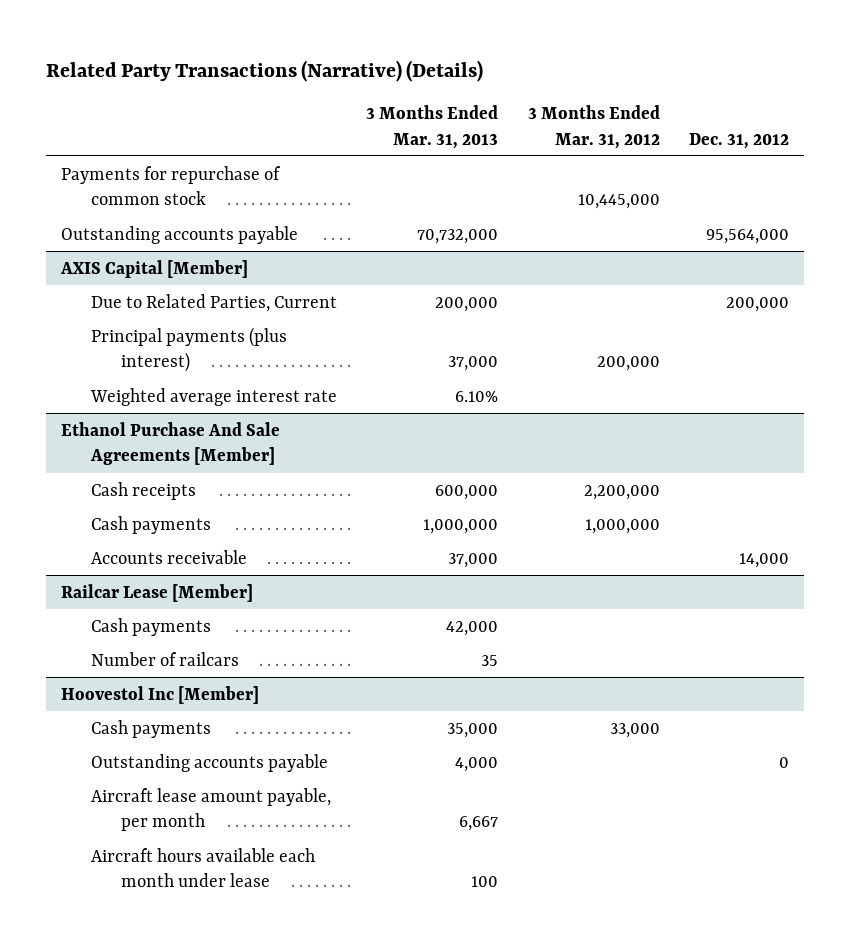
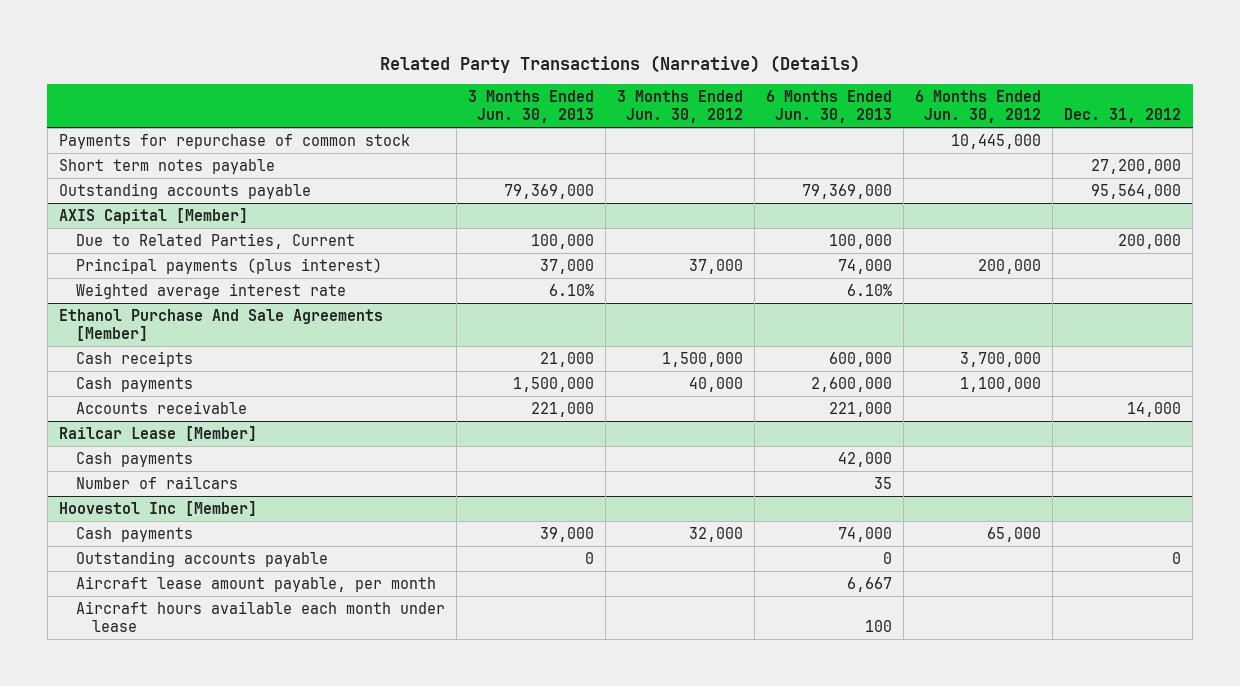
- | 3 Months Ended Mar. 31, 2013 | 3 Months Ended Mar. 31, 2012 | Dec. 31, 2012
+ | 3 Months Ended Jun. 30, 2013 | 3 Months Ended Jun. 30, 2012 | 6 Months Ended Jun. 30, 2013 | 6 Months Ended Jun. 30, 2012 | Dec. 31, 2012
+ Short term notes payable | | | | | 27,200,000

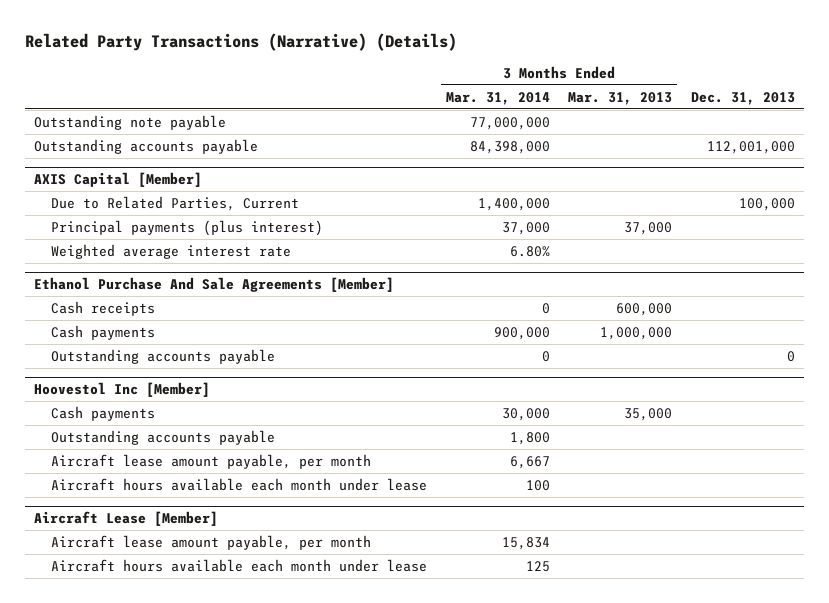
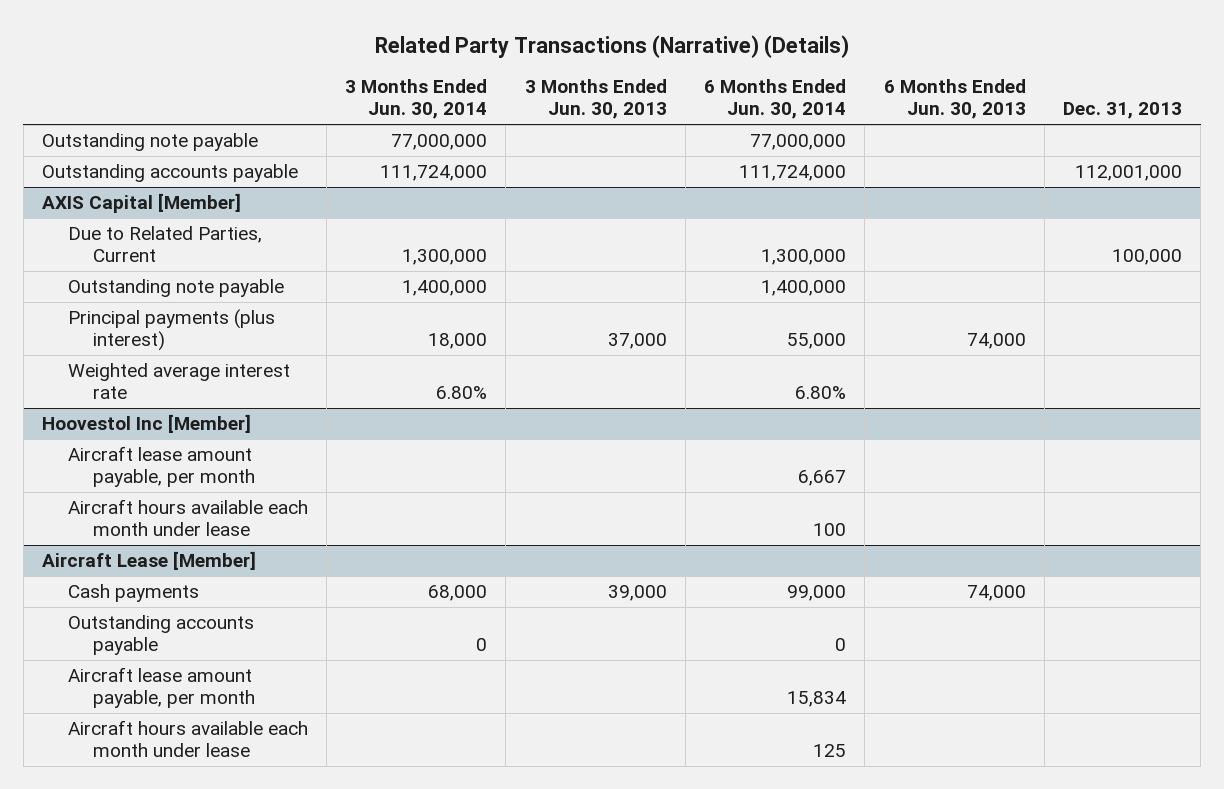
- | 3 Months Ended Mar. 31, 2014 | 3 Months Ended Mar. 31, 2013 | Dec. 31, 2013
+ | 3 Months Ended Jun. 30, 2014 | 3 Months Ended Jun. 30, 2013 | 6 Months Ended Jun. 30, 2014 | 6 Months Ended Jun. 30, 2013 | Dec. 31, 2013
@ AXIS Capital [Member]
+ Outstanding note payable | 1,400,000 | | 1,400,000 | |
- Ethanol Purchase And Sale Agreements [Member]
- Cash receipts | 0 | 600,000 |
- Cash payments | 900,000 | 1,000,000 |
- Outstanding accounts payable | 0 | | 0
@ Hoovestol Inc [Member]
- Cash payments | 30,000 | 35,000 |
- Outstanding accounts payable | 1,800 | |
@ Aircraft Lease [Member]
+ Cash payments | 68,000 | 39,000 | 99,000 | 74,000 |
+ Outstanding accounts payable | 0 | | 0 | |

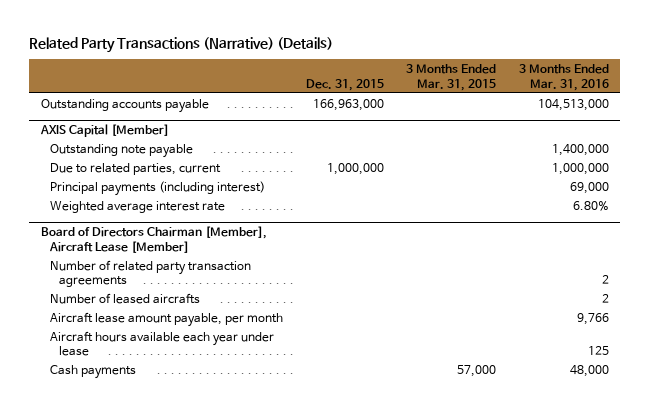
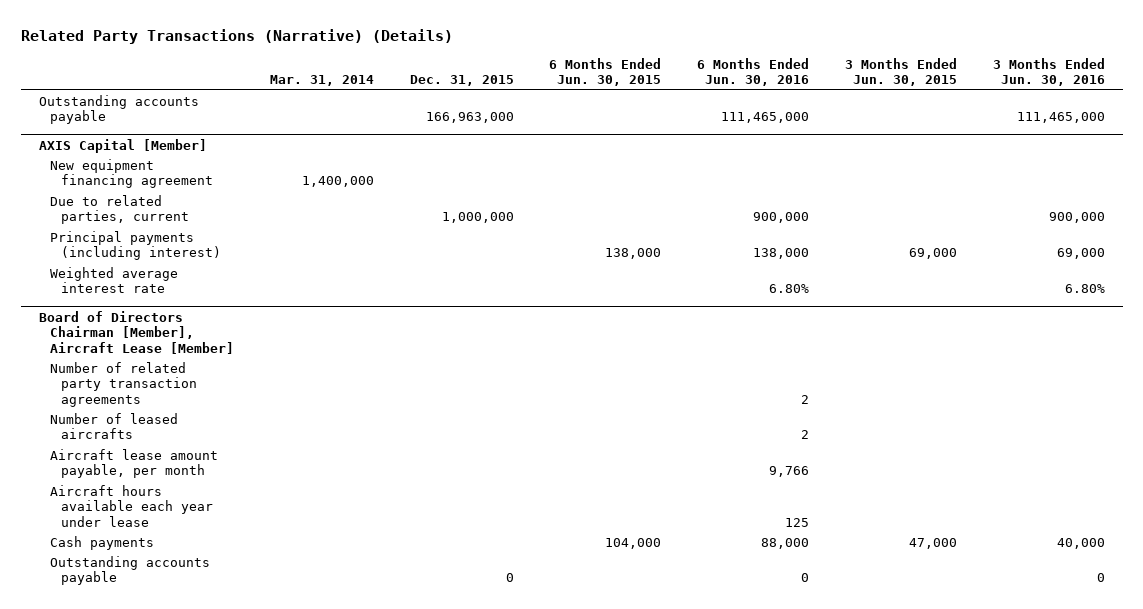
- | Dec. 31, 2015 | 3 Months Ended Mar. 31, 2015 | 3 Months Ended Mar. 31, 2016
+ | Mar. 31, 2014 | Dec. 31, 2015 | 6 Months Ended Jun. 30, 2015 | 6 Months Ended Jun. 30, 2016 | 3 Months Ended Jun. 30, 2015 | 3 Months Ended Jun. 30, 2016
@ AXIS Capital [Member]
- Outstanding note payable | | | 1,400,000
+ New equipment financing agreement | 1,400,000 | | | | |
@ Board of Directors Chairman [Member], Aircraft Lease [Member]
+ Outstanding accounts payable | | 0 | | 0 | | 0

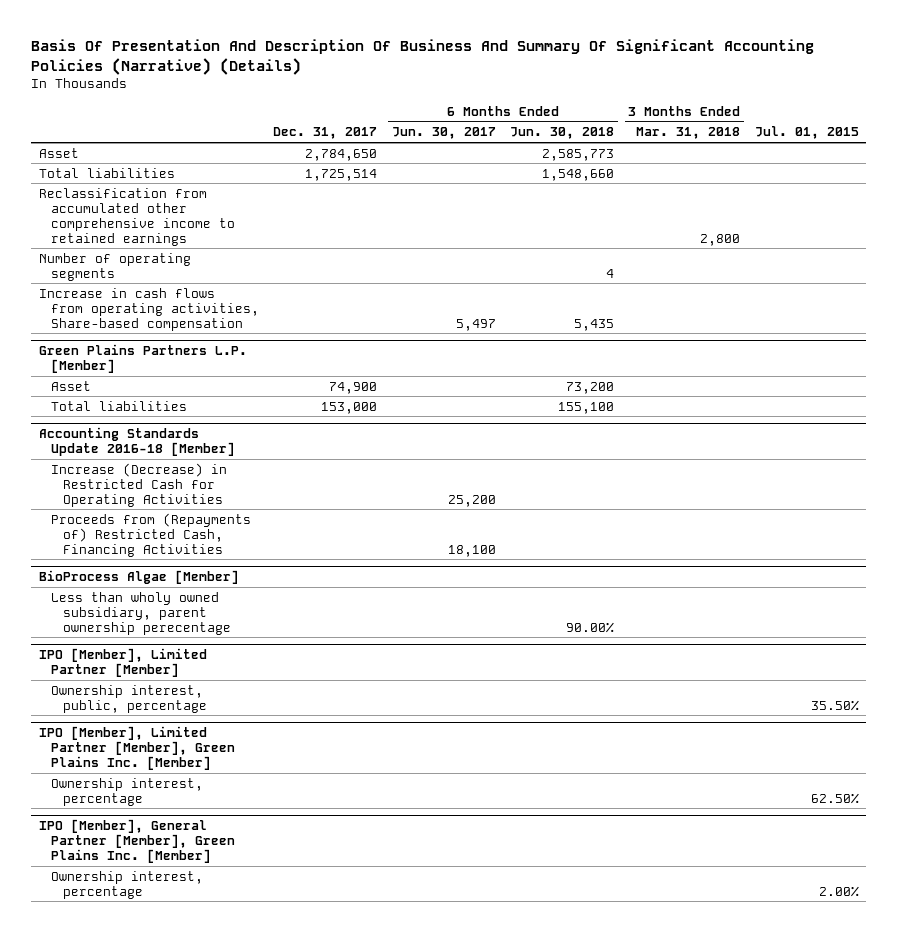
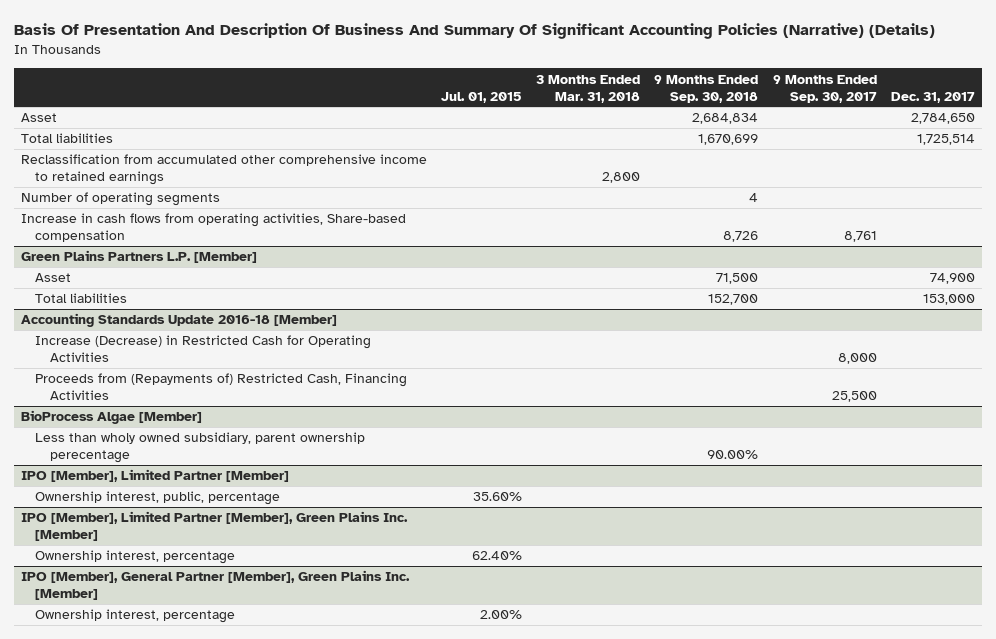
- | Dec. 31, 2017 | 6 Months Ended Jun. 30, 2017 | 6 Months Ended Jun. 30, 2018 | 3 Months Ended Mar. 31, 2018 | Jul. 01, 2015
+ | Jul. 01, 2015 | 3 Months Ended Mar. 31, 2018 | 9 Months Ended Sep. 30, 2018 | 9 Months Ended Sep. 30, 2017 | Dec. 31, 2017
@ IPO [Member], Limited Partner [Member]
- Ownership interest, public, percentage | | | | | 35.50%
+ Ownership interest, public, percentage | 35.60% | | | |
@ IPO [Member], Limited Partner [Member], Green Plains Inc. [Member]
- Ownership interest, percentage | | | | | 62.50%
+ Ownership interest, percentage | 62.40% | | | |

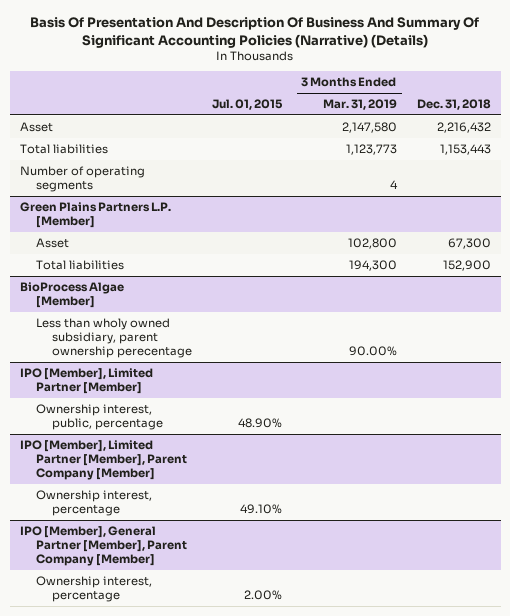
- | Jul. 01, 2015 | 3 Months Ended Mar. 31, 2018 | 9 Months Ended Sep. 30, 2018 | 9 Months Ended Sep. 30, 2017 | Dec. 31, 2017
+ | Jul. 01, 2015 | 3 Months Ended Mar. 31, 2019 | Dec. 31, 2018
- Reclassification from accumulated other comprehensive income to retained earnings | | 2,800 | | |
- Increase in cash flows from operating activities, Share-based compensation | | | 8,726 | 8,761 |
- Accounting Standards Update 2016-18 [Member]
- Increase (Decrease) in Restricted Cash for Operating Activities | | | | 8,000 |
- Proceeds from (Repayments of) Restricted Cash, Financing Activities | | | | 25,500 |
@ IPO [Member], Limited Partner [Member]
- Ownership interest, public, percentage | 35.60% | | | |
- IPO [Member], Limited Partner [Member], Green Plains Inc. [Member]
- Ownership interest, percentage | 62.40% | | | |
- IPO [Member], General Partner [Member], Green Plains Inc. [Member]
@ IPO [Member], Limited Partner [Member]
+ Ownership interest, public, percentage | 48.90% | |
+ IPO [Member], Limited Partner [Member], Parent Company [Member]
+ Ownership interest, percentage | 49.10% | |
+ IPO [Member], General Partner [Member], Parent Company [Member]

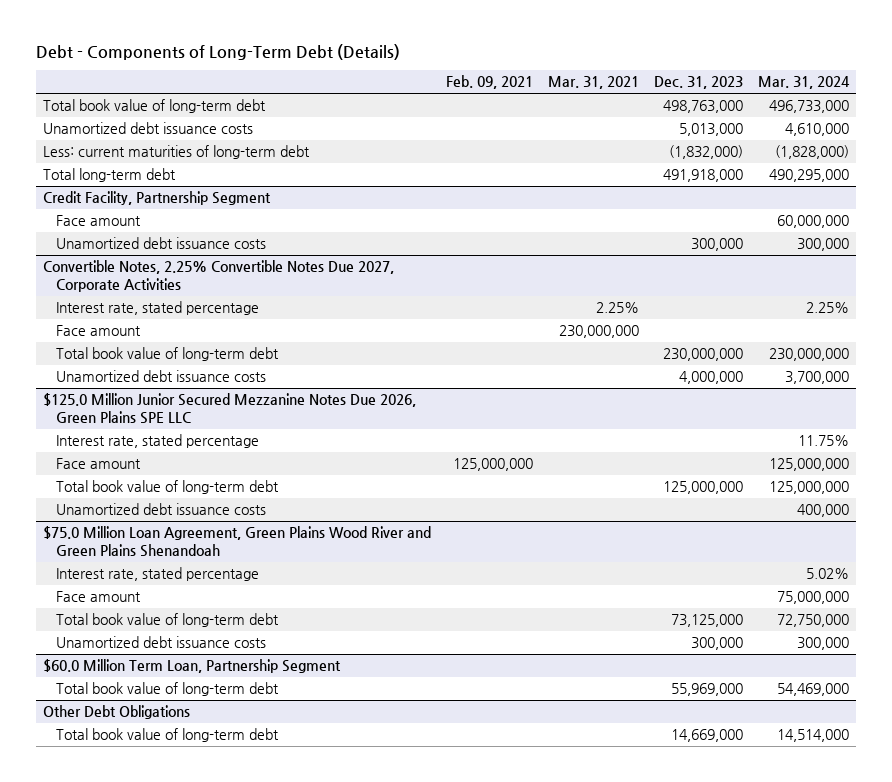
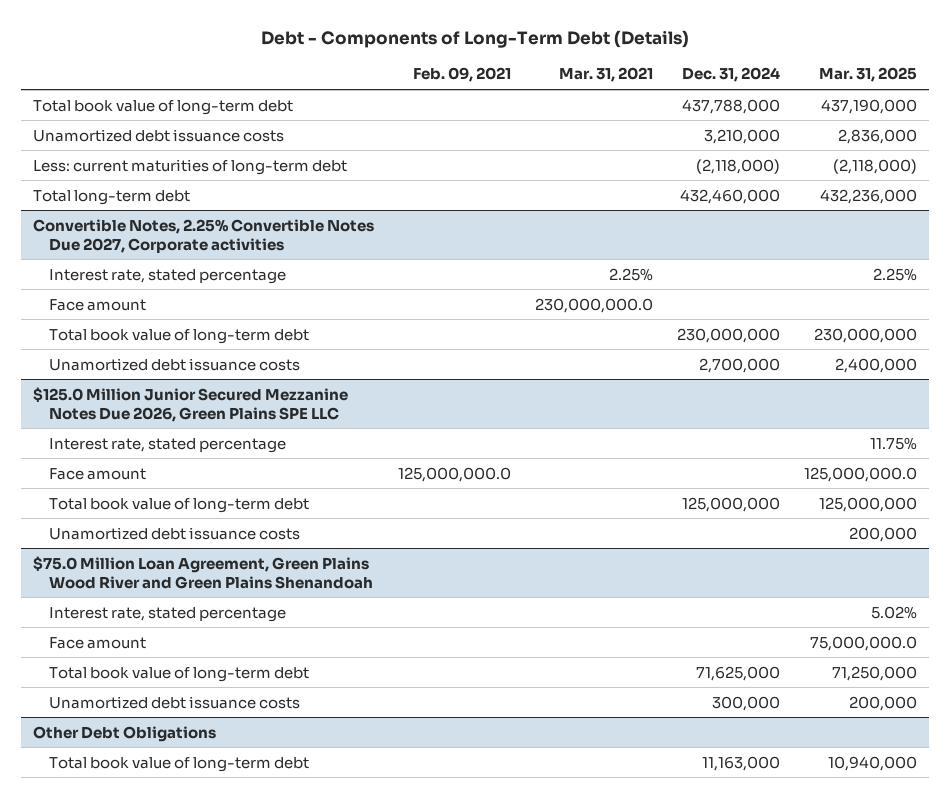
- | Feb. 09, 2021 | Mar. 31, 2021 | Dec. 31, 2023 | Mar. 31, 2024
+ | Feb. 09, 2021 | Mar. 31, 2021 | Dec. 31, 2024 | Mar. 31, 2025
- Credit Facility, Partnership Segment
- Face amount | | | | 60,000,000
- Unamortized debt issuance costs | | | 300,000 | 300,000
- Convertible Notes, 2.25% Convertible Notes Due 2027, Corporate Activities
+ Convertible Notes, 2.25% Convertible Notes Due 2027, Corporate activities
- Face amount | | 230,000,000 | |
+ Face amount | | 230,000,000.0 | |
@ $125.0 Million Junior Secured Mezzanine Notes Due 2026, Green Plains SPE LLC
- Face amount | 125,000,000 | | | 125,000,000
+ Face amount | 125,000,000.0 | | | 125,000,000.0
- $60.0 Million Term Loan, Partnership Segment
- Total book value of long-term debt | | | 55,969,000 | 54,469,000

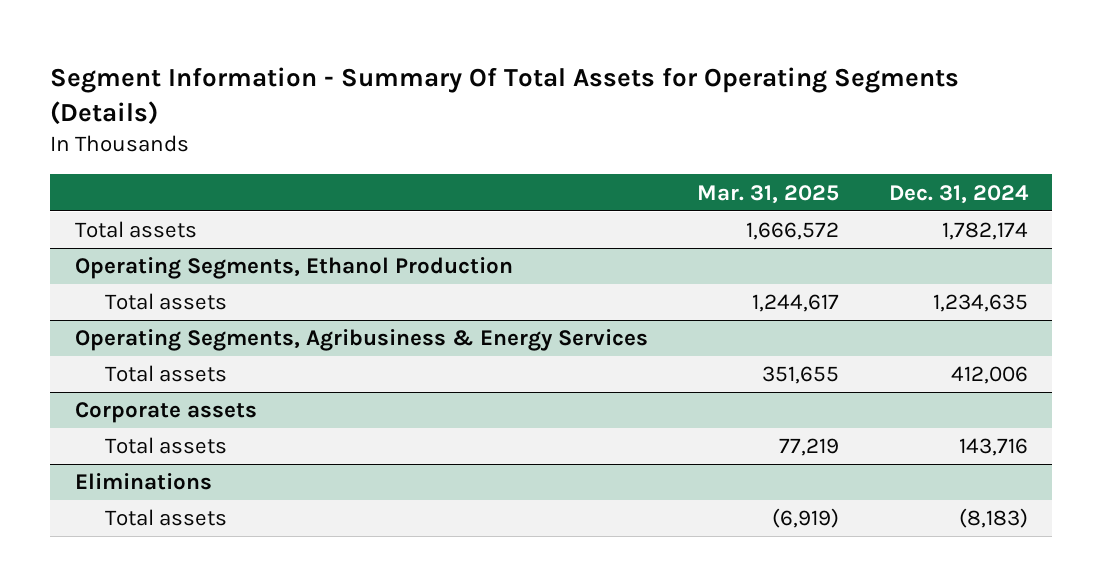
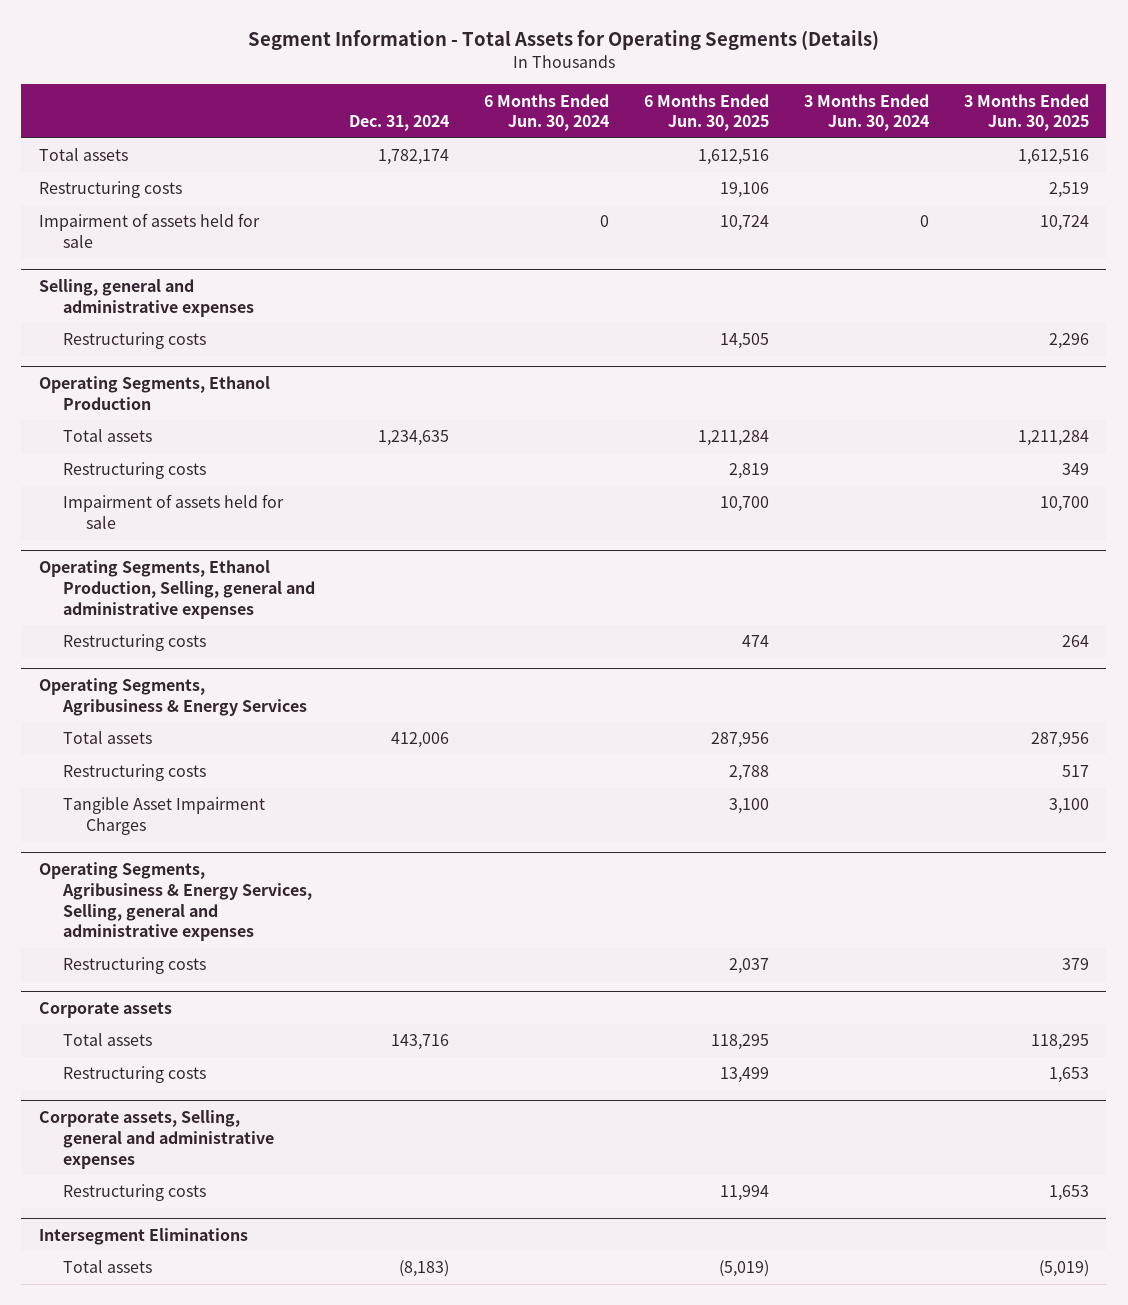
- Segment Information - Summary Of Total Assets for Operating Segments (Details)
+ Segment Information - Total Assets for Operating Segments (Details)
- | Mar. 31, 2025 | Dec. 31, 2024
+ | Dec. 31, 2024 | 6 Months Ended Jun. 30, 2024 | 6 Months Ended Jun. 30, 2025 | 3 Months Ended Jun. 30, 2024 | 3 Months Ended Jun. 30, 2025
+ Restructuring costs | | | 19,106 | | 2,519
+ Impairment of assets held for sale | | 0 | 10,724 | 0 | 10,724
+ Selling, general and administrative expenses
+ Restructuring costs | | | 14,505 | | 2,296
@ Operating Segments, Ethanol Production
+ Restructuring costs | | | 2,819 | | 349
+ Impairment of assets held for sale | | | 10,700 | | 10,700
+ Operating Segments, Ethanol Production, Selling, general and administrative expenses
+ Restructuring costs | | | 474 | | 264
@ Operating Segments, Agribusiness & Energy Services
+ Restructuring costs | | | 2,788 | | 517
+ Tangible Asset Impairment Charges | | | 3,100 | | 3,100
+ Operating Segments, Agribusiness & Energy Services, Selling, general and administrative expenses
+ Restructuring costs | | | 2,037 | | 379
- Eliminations
@ Corporate assets
+ Restructuring costs | | | 13,499 | | 1,653
+ Corporate assets, Selling, general and administrative expenses
+ Restructuring costs | | | 11,994 | | 1,653
+ Intersegment Eliminations

